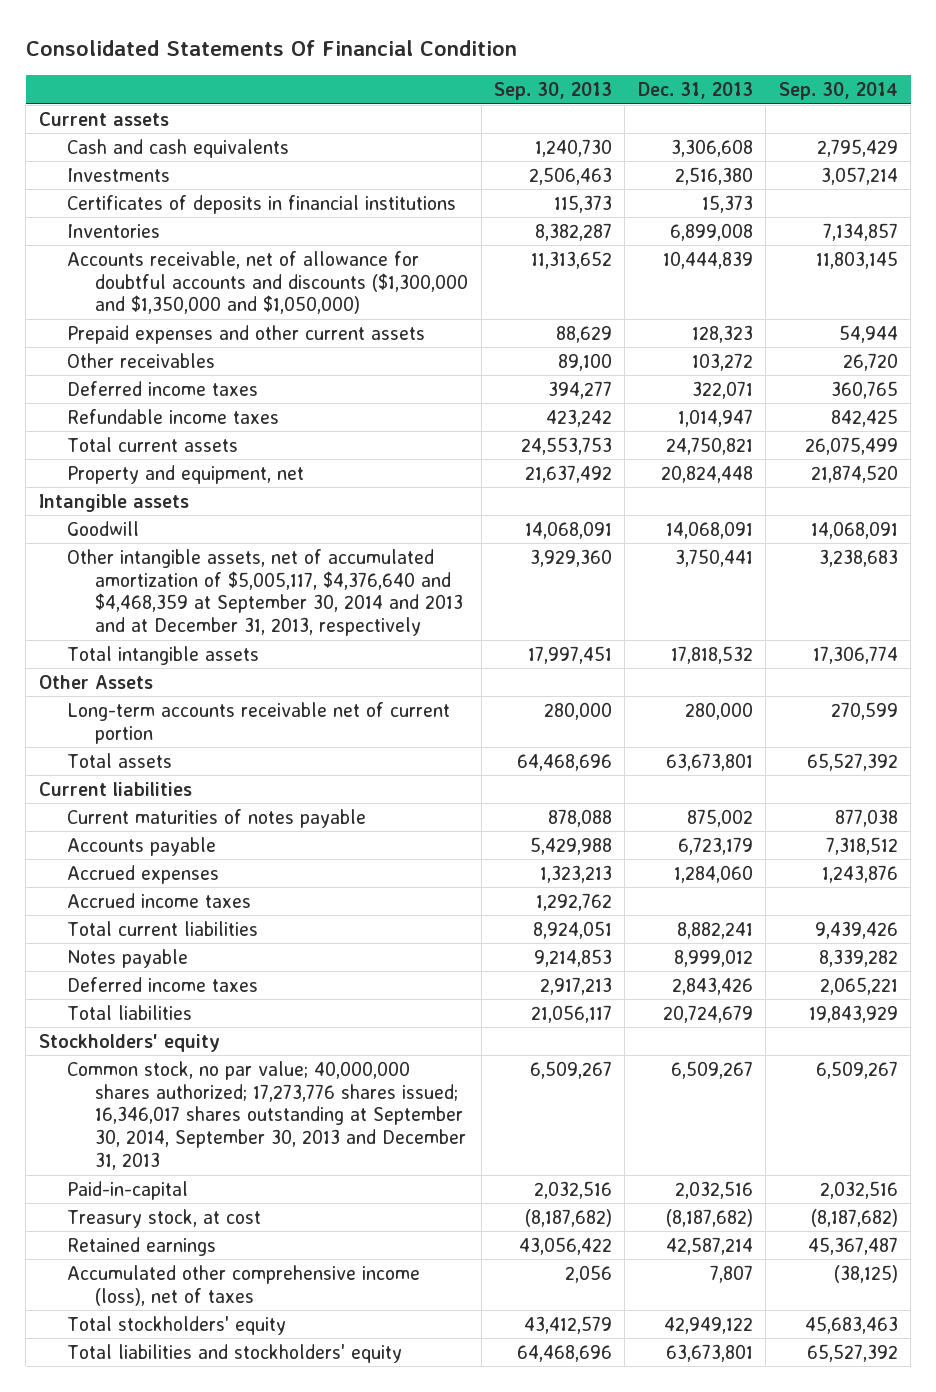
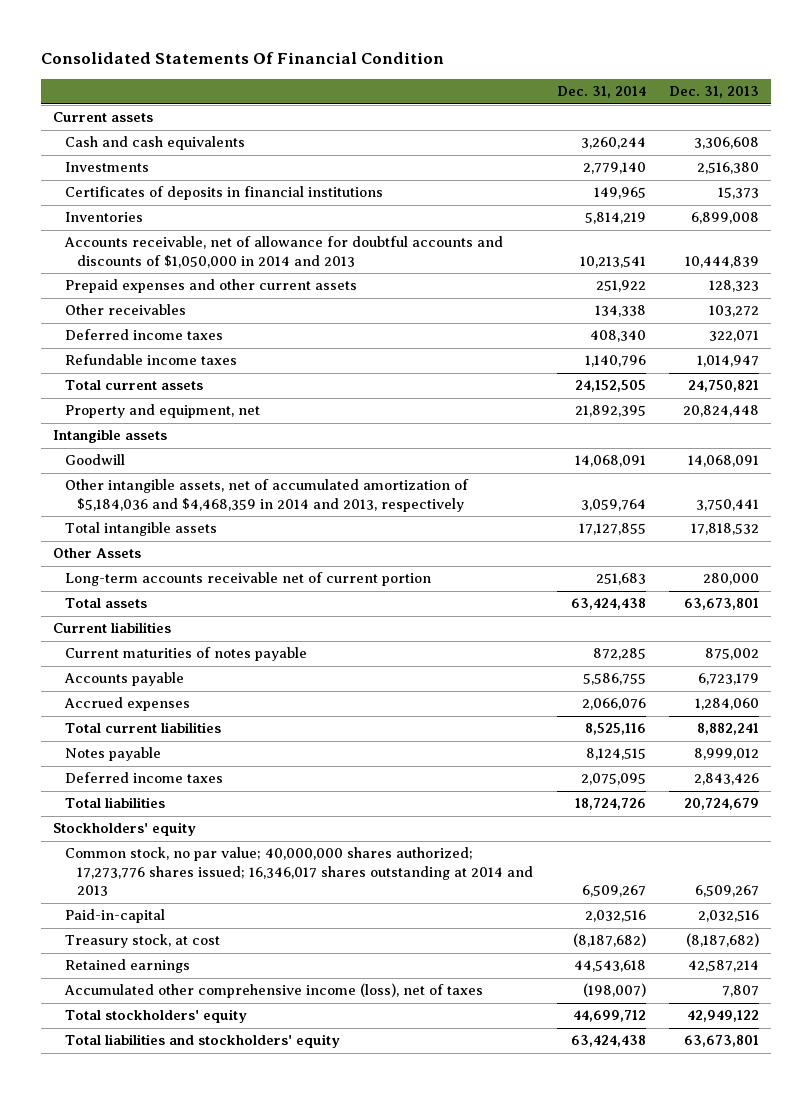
- | Sep. 30, 2013 | Dec. 31, 2013 | Sep. 30, 2014
+ | Dec. 31, 2014 | Dec. 31, 2013
- Accounts receivable, net of allowance for doubtful accounts and discounts ($1,300,000 and $1,350,000 and $1,050,000) | 11,313,652 | 10,444,839 | 11,803,145
+ Accounts receivable, net of allowance for doubtful accounts and discounts of $1,050,000 in 2014 and 2013 | 10,213,541 | 10,444,839
- Other intangible assets, net of accumulated amortization of $5,005,117, $4,376,640 and $4,468,359 at September 30, 2014 and 2013 and at December 31, 2013, respectively | 3,929,360 | 3,750,441 | 3,238,683
+ Other intangible assets, net of accumulated amortization of $5,184,036 and $4,468,359 in 2014 and 2013, respectively | 3,059,764 | 3,750,441
- Accrued income taxes | 1,292,762 | |
- Common stock, no par value; 40,000,000 shares authorized; 17,273,776 shares issued; 16,346,017 shares outstanding at September 30, 2014, September 30, 2013 and December 31, 2013 | 6,509,267 | 6,509,267 | 6,509,267
+ Common stock, no par value; 40,000,000 shares authorized; 17,273,776 shares issued; 16,346,017 shares outstanding at 2014 and 2013 | 6,509,267 | 6,509,267

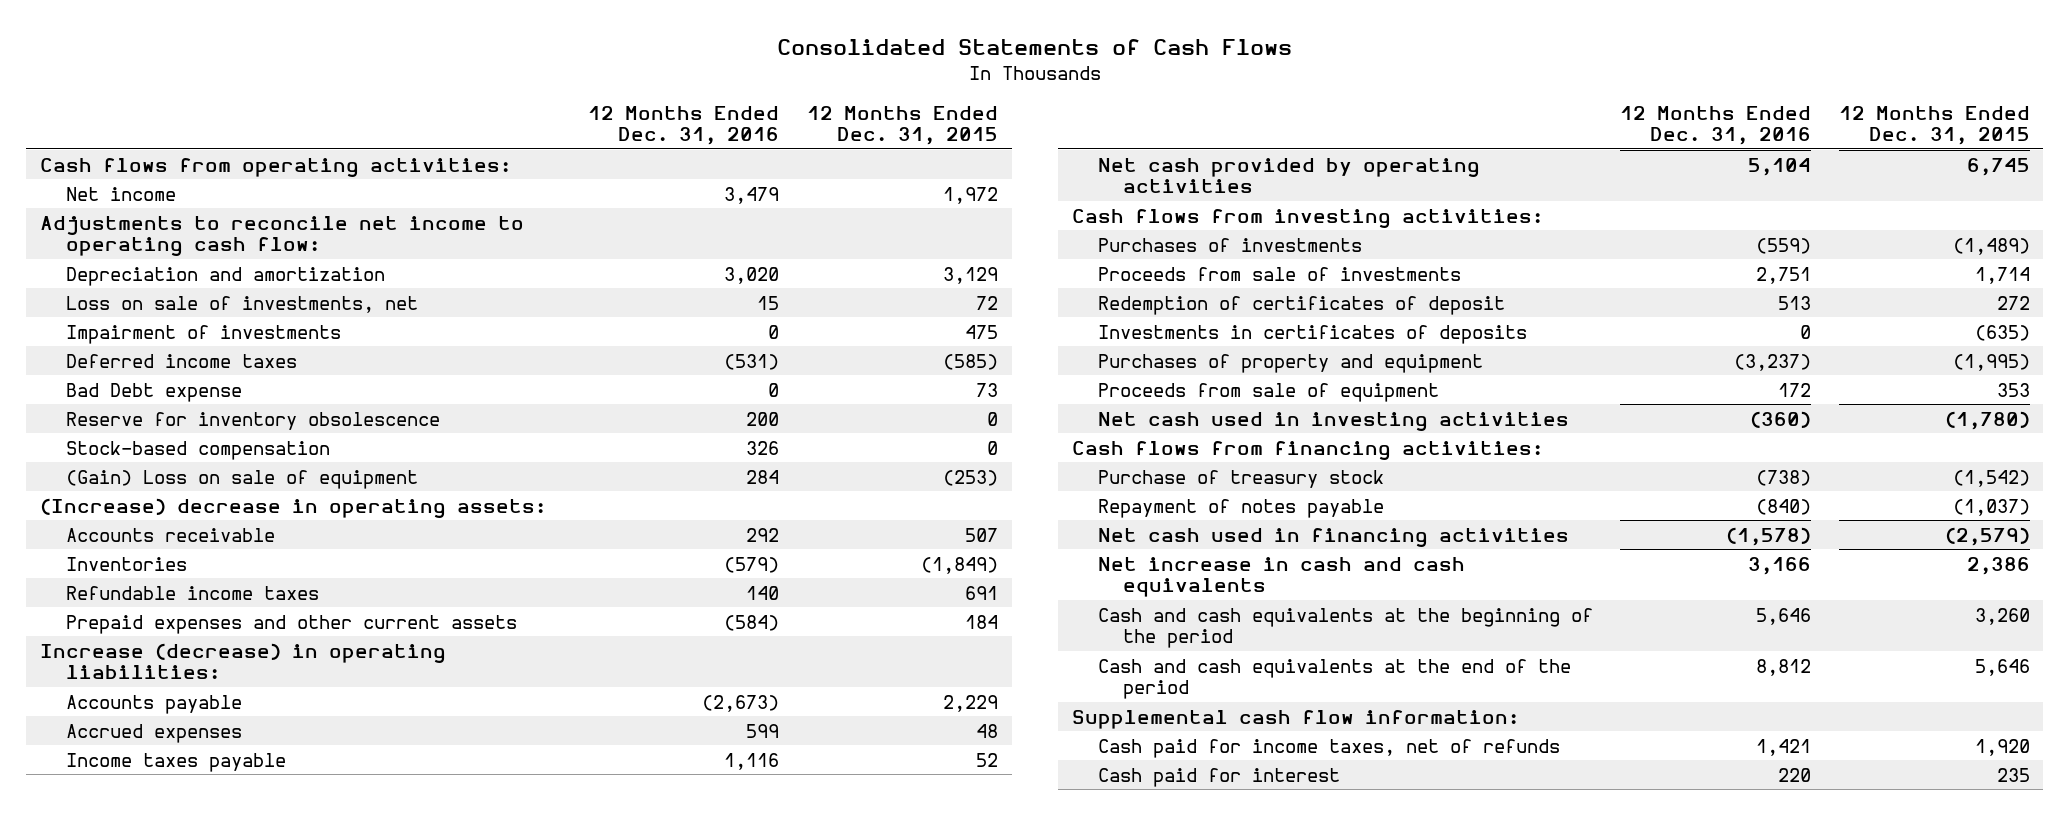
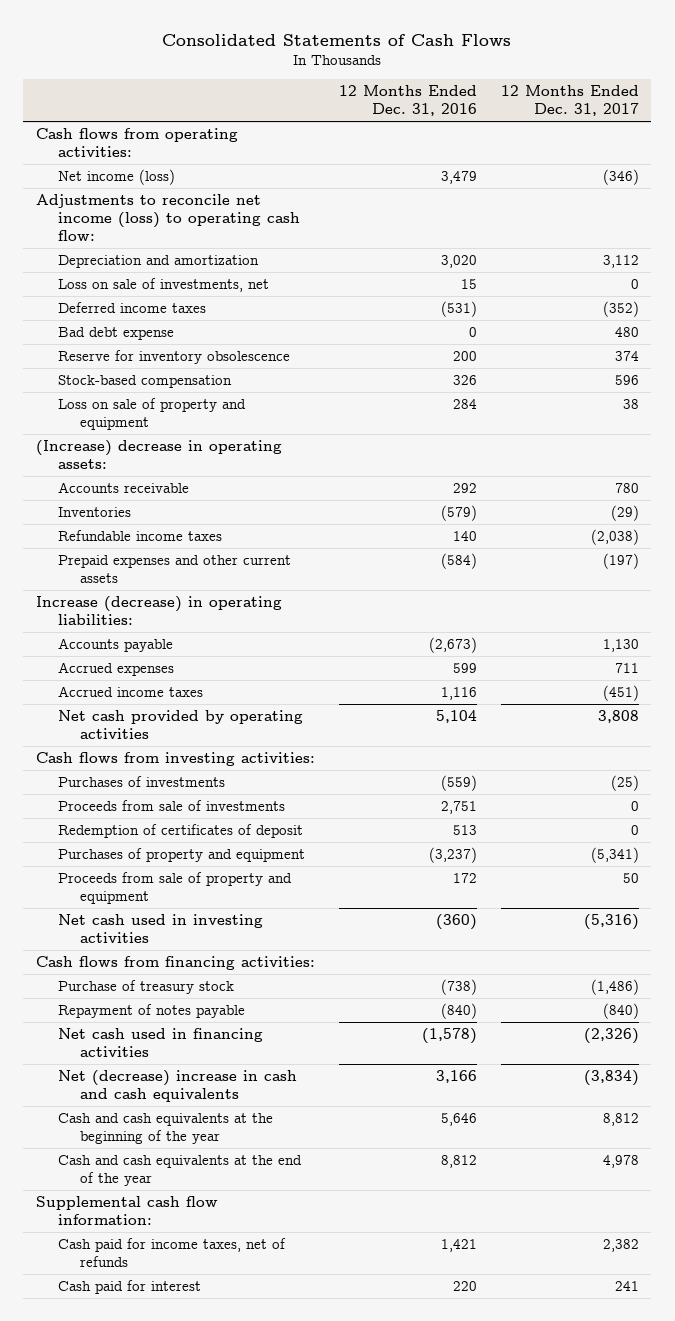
- | 12 Months Ended Dec. 31, 2016 | 12 Months Ended Dec. 31, 2015
+ | 12 Months Ended Dec. 31, 2016 | 12 Months Ended Dec. 31, 2017
- Net income | 3,479 | 1,972
- Adjustments to reconcile net income to operating cash flow:
+ Net income (loss) | 3,479 | (346)
+ Adjustments to reconcile net income (loss) to operating cash flow:
- Impairment of investments | 0 | 475
- Bad Debt expense | 0 | 73
+ Bad debt expense | 0 | 480
- (Gain) Loss on sale of equipment | 284 | (253)
+ Loss on sale of property and equipment | 284 | 38
- Income taxes payable | 1,116 | 52
+ Accrued income taxes | 1,116 | (451)
- Investments in certificates of deposits | 0 | (635)
- Proceeds from sale of equipment | 172 | 353
+ Proceeds from sale of property and equipment | 172 | 50
- Net increase in cash and cash equivalents | 3,166 | 2,386
- Cash and cash equivalents at the beginning of the period | 5,646 | 3,260
- Cash and cash equivalents at the end of the period | 8,812 | 5,646
+ Net (decrease) increase in cash and cash equivalents | 3,166 | (3,834)
+ Cash and cash equivalents at the beginning of the year | 5,646 | 8,812
+ Cash and cash equivalents at the end of the year | 8,812 | 4,978

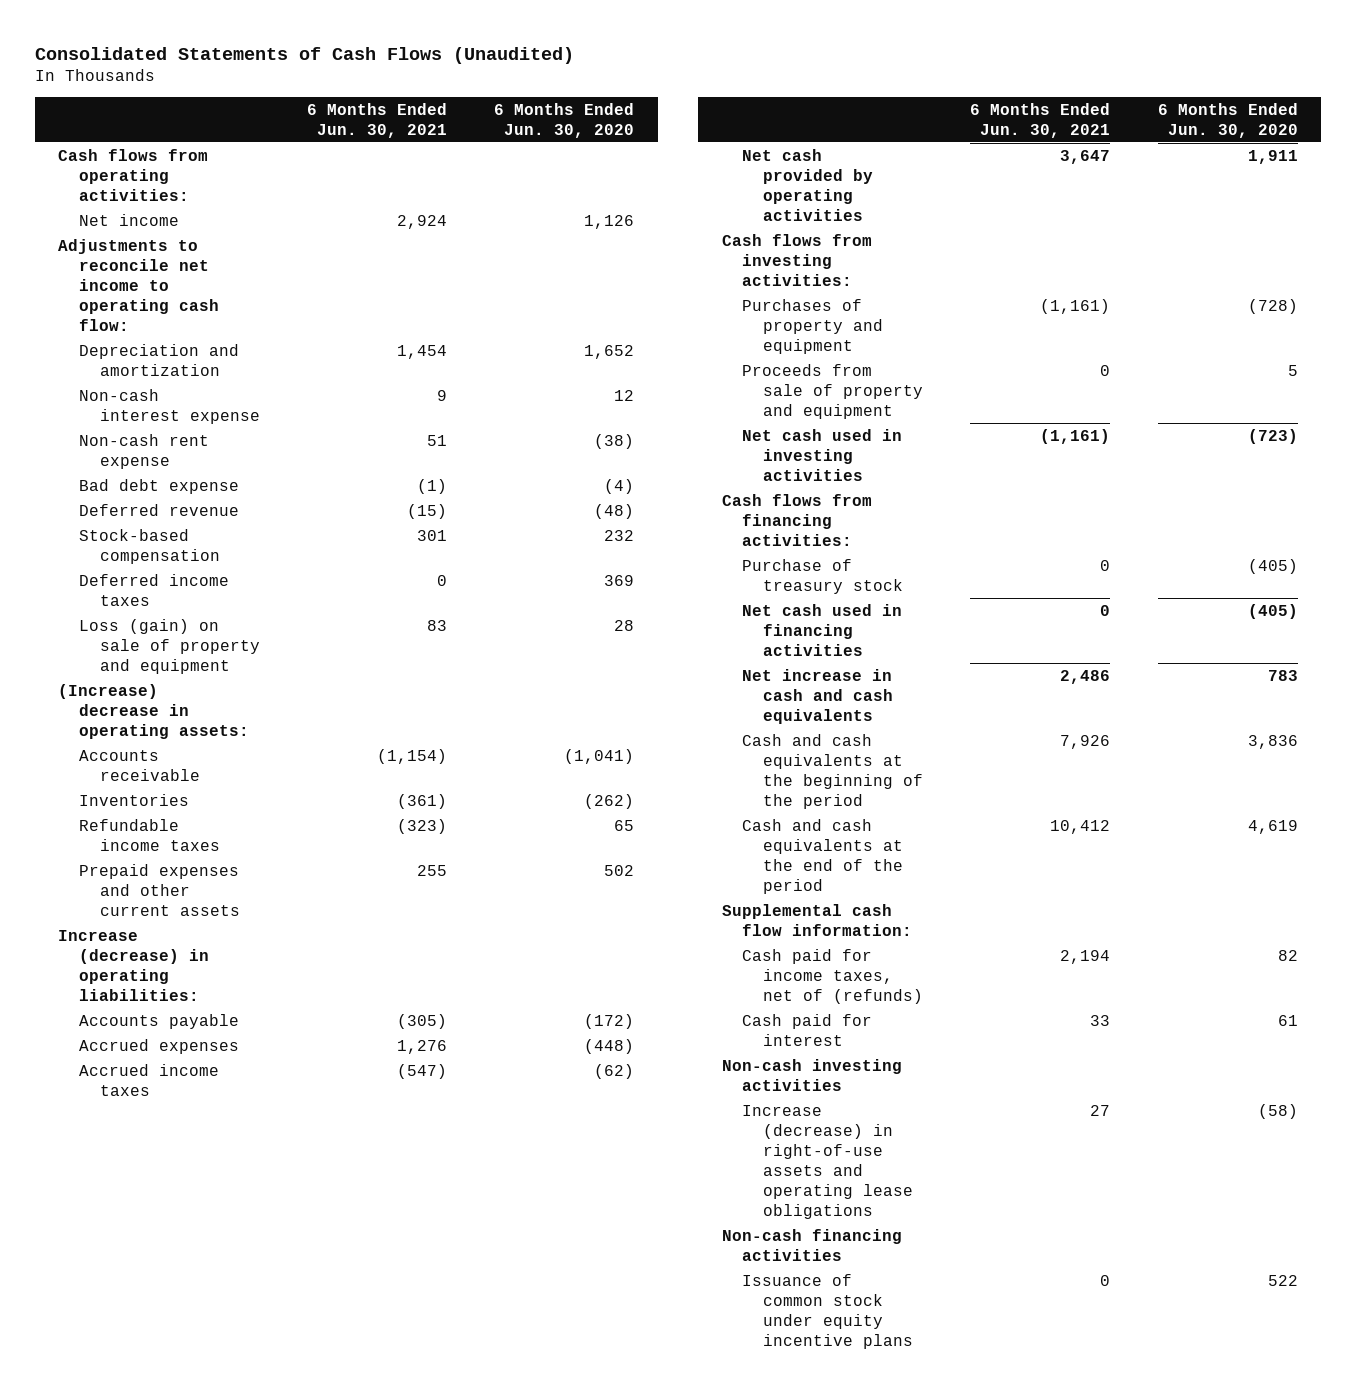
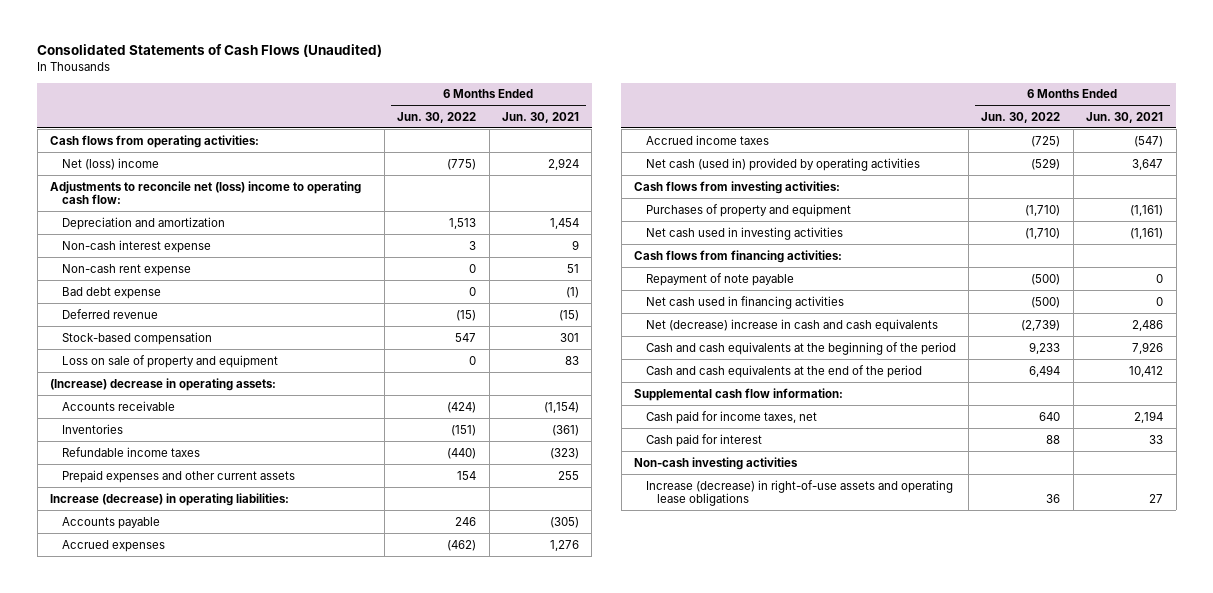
- | 6 Months Ended Jun. 30, 2021 | 6 Months Ended Jun. 30, 2020
+ | 6 Months Ended Jun. 30, 2022 | 6 Months Ended Jun. 30, 2021
- Net income | 2,924 | 1,126
- Adjustments to reconcile net income to operating cash flow:
+ Net (loss) income | (775) | 2,924
+ Adjustments to reconcile net (loss) income to operating cash flow:
- Deferred income taxes | 0 | 369
- Loss (gain) on sale of property and equipment | 83 | 28
+ Loss on sale of property and equipment | 0 | 83
- Net cash provided by operating activities | 3,647 | 1,911
+ Net cash (used in) provided by operating activities | (529) | 3,647
- Proceeds from sale of property and equipment | 0 | 5
- Purchase of treasury stock | 0 | (405)
+ Repayment of note payable | (500) | 0
- Net increase in cash and cash equivalents | 2,486 | 783
+ Net (decrease) increase in cash and cash equivalents | (2,739) | 2,486
- Cash paid for income taxes, net of (refunds) | 2,194 | 82
+ Cash paid for income taxes, net | 640 | 2,194
- Non-cash financing activities
- Issuance of common stock under equity incentive plans | 0 | 522

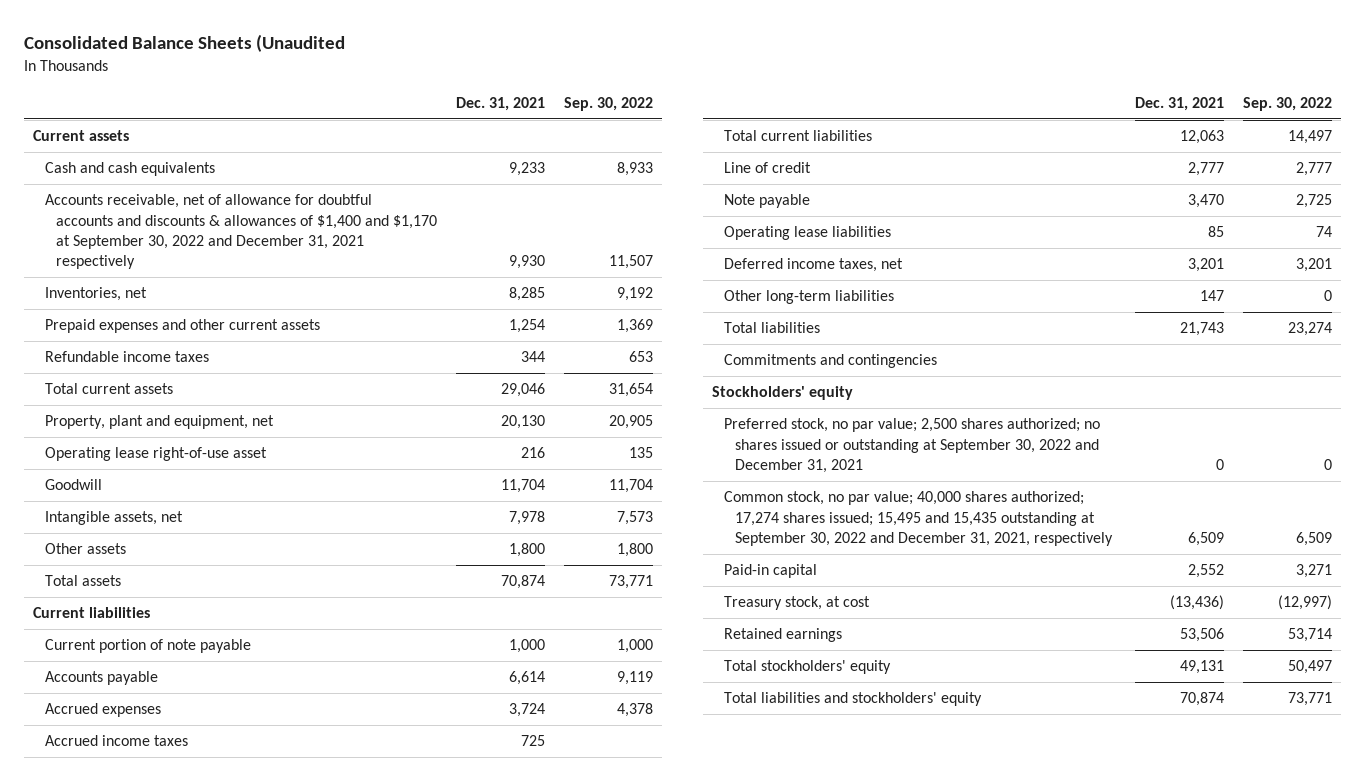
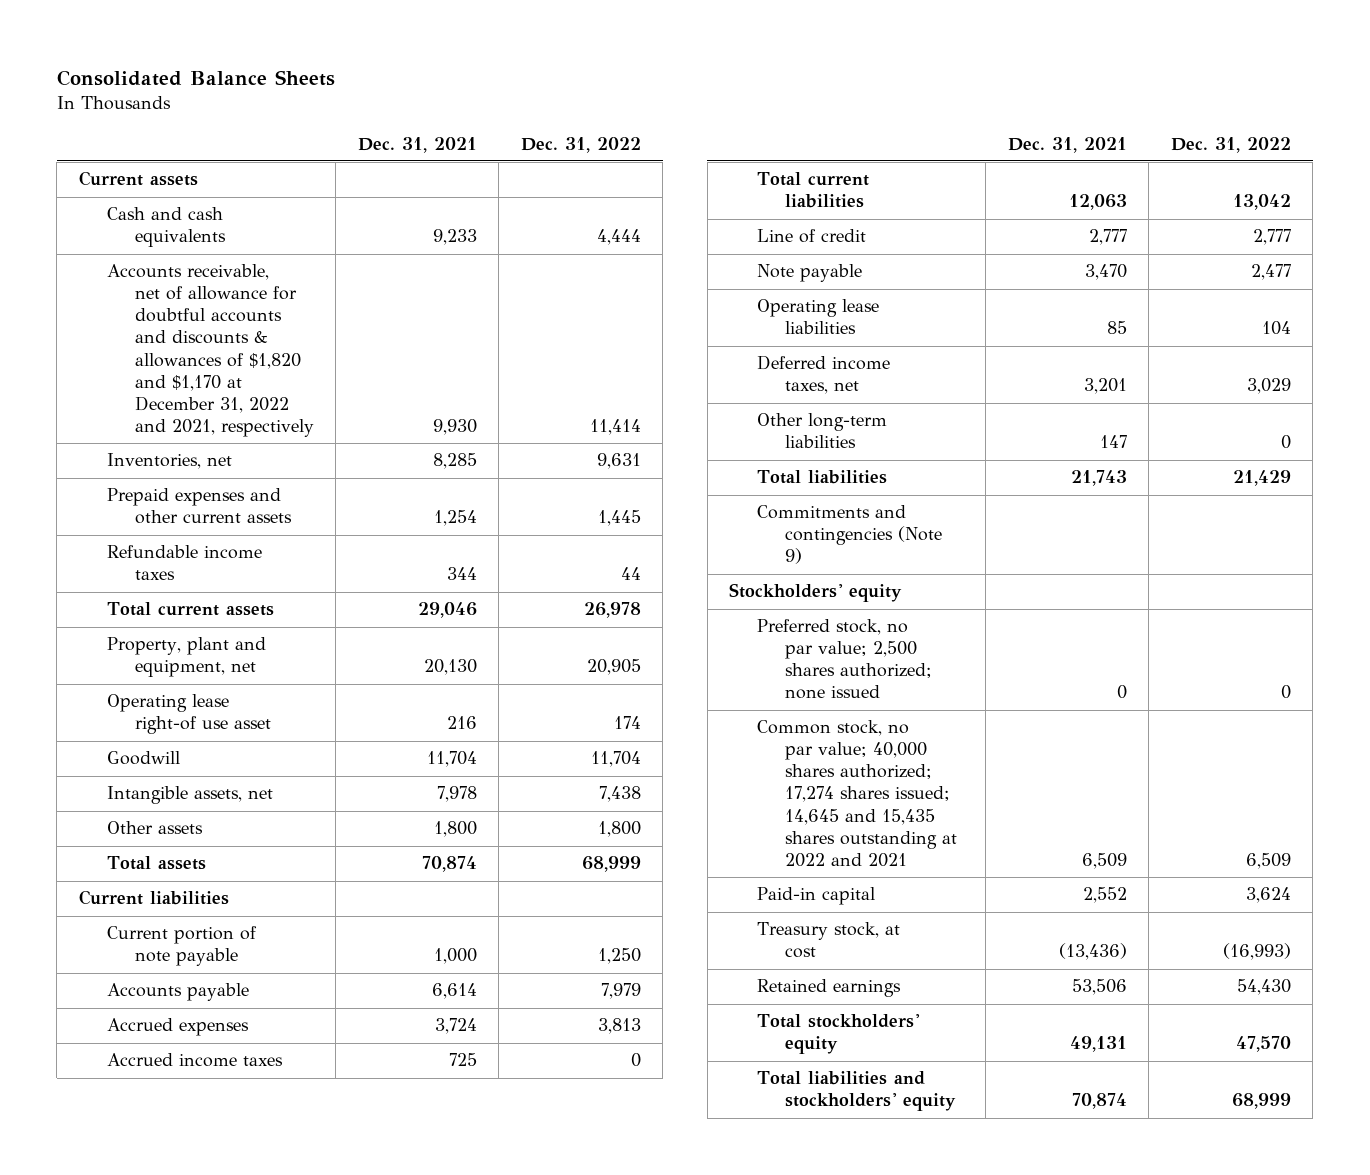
- Consolidated Balance Sheets (Unaudited
+ Consolidated Balance Sheets
- | Dec. 31, 2021 | Sep. 30, 2022
+ | Dec. 31, 2021 | Dec. 31, 2022
- Accounts receivable, net of allowance for doubtful accounts and discounts & allowances of $1,400 and $1,170 at September 30, 2022 and December 31, 2021 respectively | 9,930 | 11,507
+ Accounts receivable, net of allowance for doubtful accounts and discounts & allowances of $1,820 and $1,170 at December 31, 2022 and 2021, respectively | 9,930 | 11,414
- Operating lease right-of-use asset | 216 | 135
+ Operating lease right-of use asset | 216 | 174
- Commitments and contingencies
+ Commitments and contingencies (Note 9)
- Preferred stock, no par value; 2,500 shares authorized; no shares issued or outstanding at September 30, 2022 and December 31, 2021 | 0 | 0
- Common stock, no par value; 40,000 shares authorized; 17,274 shares issued; 15,495 and 15,435 outstanding at September 30, 2022 and December 31, 2021, respectively | 6,509 | 6,509
+ Preferred stock, no par value; 2,500 shares authorized; none issued | 0 | 0
+ Common stock, no par value; 40,000 shares authorized; 17,274 shares issued; 14,645 and 15,435 shares outstanding at 2022 and 2021 | 6,509 | 6,509

